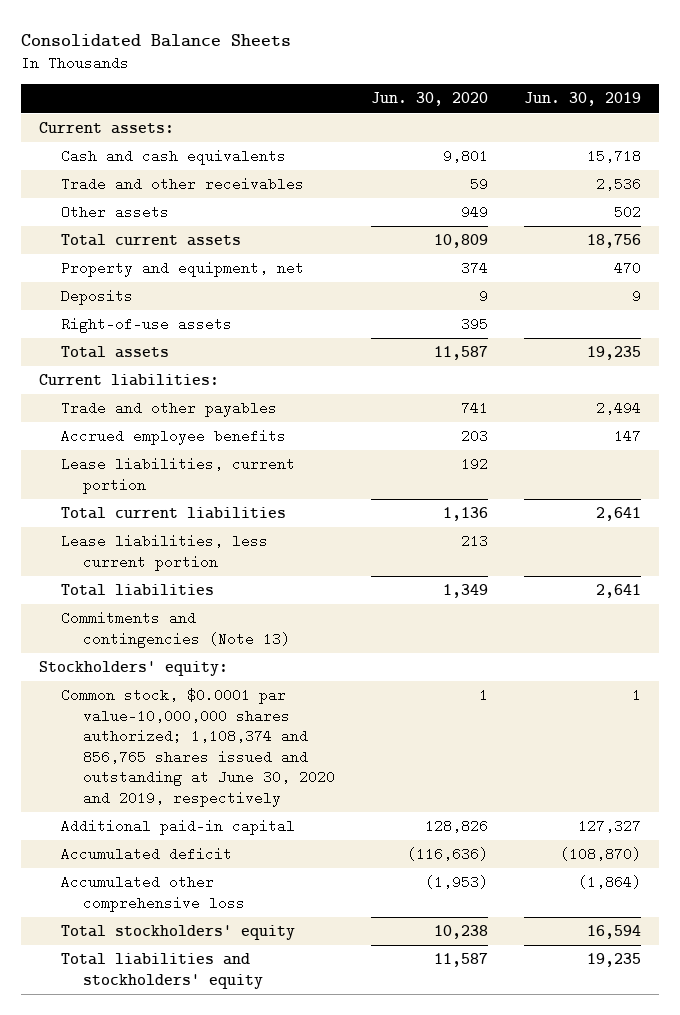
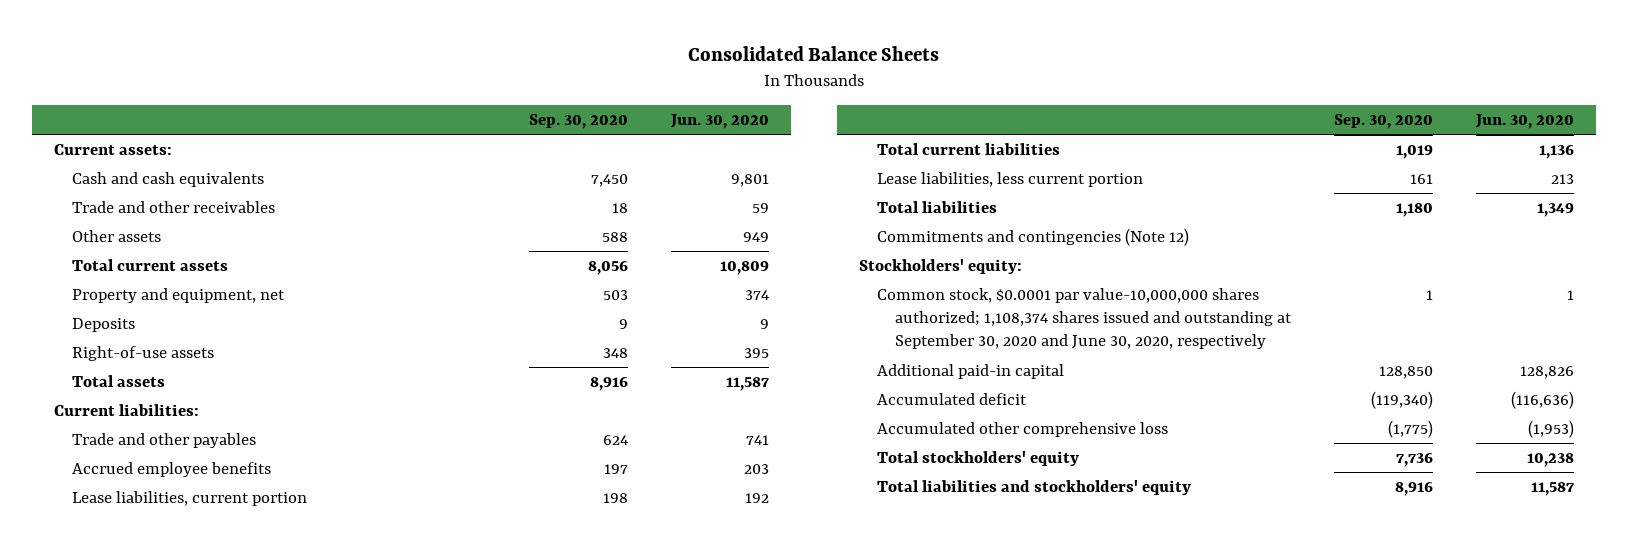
- | Jun. 30, 2020 | Jun. 30, 2019
+ | Sep. 30, 2020 | Jun. 30, 2020
- Commitments and contingencies (Note 13)
+ Commitments and contingencies (Note 12)
- Common stock, $0.0001 par value-10,000,000 shares authorized; 1,108,374 and 856,765 shares issued and outstanding at June 30, 2020 and 2019, respectively | 1 | 1
+ Common stock, $0.0001 par value-10,000,000 shares authorized; 1,108,374 shares issued and outstanding at September 30, 2020 and June 30, 2020, respectively | 1 | 1

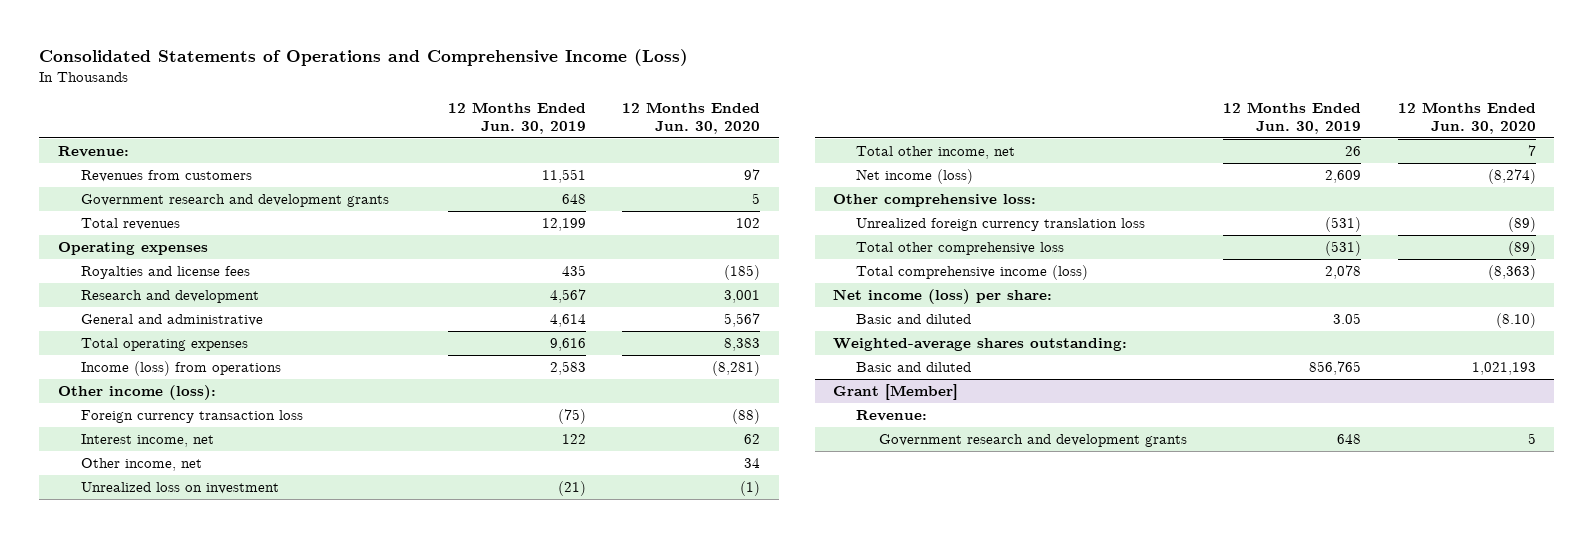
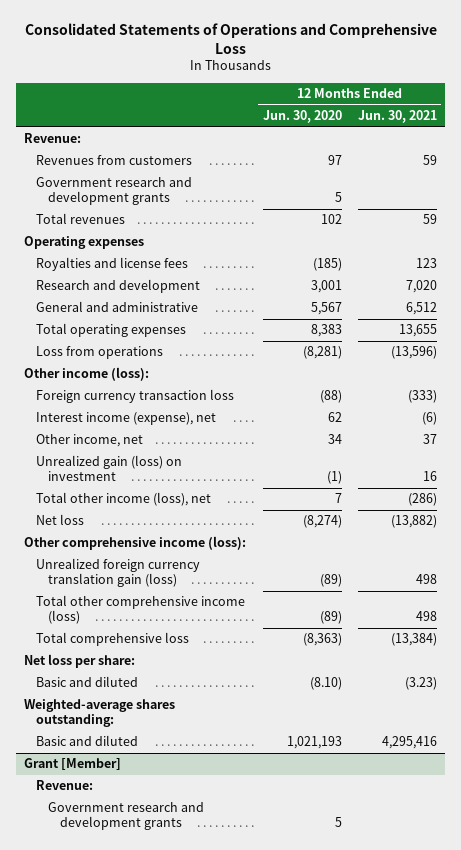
- Consolidated Statements of Operations and Comprehensive Income (Loss)
+ Consolidated Statements of Operations and Comprehensive Loss
- | 12 Months Ended Jun. 30, 2019 | 12 Months Ended Jun. 30, 2020
+ | 12 Months Ended Jun. 30, 2020 | 12 Months Ended Jun. 30, 2021
- Income (loss) from operations | 2,583 | (8,281)
+ Loss from operations | (8,281) | (13,596)
- Interest income, net | 122 | 62
+ Interest income (expense), net | 62 | (6)
- Unrealized loss on investment | (21) | (1)
- Total other income, net | 26 | 7
- Net income (loss) | 2,609 | (8,274)
- Other comprehensive loss:
- Unrealized foreign currency translation loss | (531) | (89)
- Total other comprehensive loss | (531) | (89)
- Total comprehensive income (loss) | 2,078 | (8,363)
- Net income (loss) per share:
+ Unrealized gain (loss) on investment | (1) | 16
+ Total other income (loss), net | 7 | (286)
+ Net loss | (8,274) | (13,882)
+ Other comprehensive income (loss):
+ Unrealized foreign currency translation gain (loss) | (89) | 498
+ Total other comprehensive income (loss) | (89) | 498
+ Total comprehensive loss | (8,363) | (13,384)
+ Net loss per share:

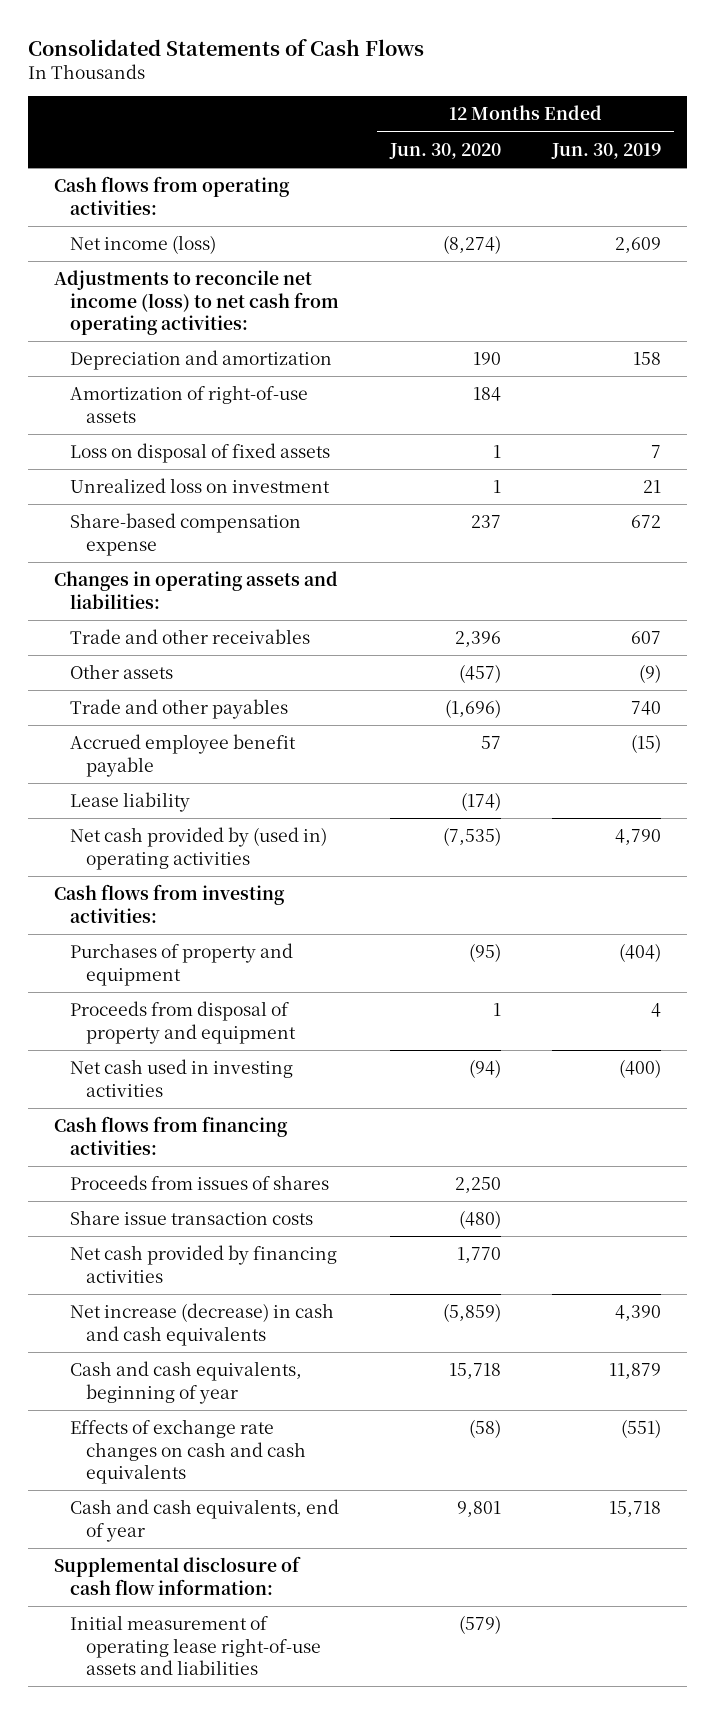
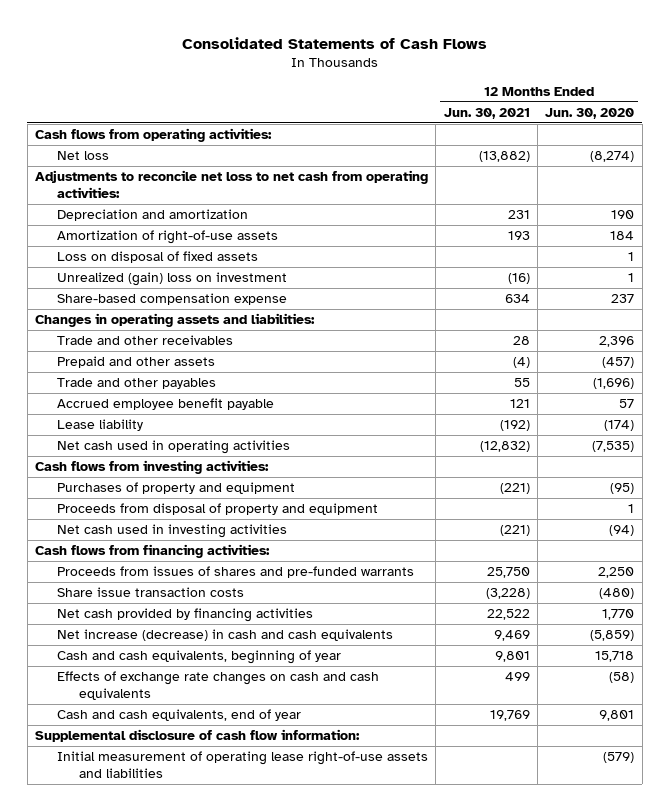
- | 12 Months Ended Jun. 30, 2020 | 12 Months Ended Jun. 30, 2019
+ | 12 Months Ended Jun. 30, 2021 | 12 Months Ended Jun. 30, 2020
- Net income (loss) | (8,274) | 2,609
- Adjustments to reconcile net income (loss) to net cash from operating activities:
+ Net loss | (13,882) | (8,274)
+ Adjustments to reconcile net loss to net cash from operating activities:
- Unrealized loss on investment | 1 | 21
+ Unrealized (gain) loss on investment | (16) | 1
- Other assets | (457) | (9)
+ Prepaid and other assets | (4) | (457)
- Net cash provided by (used in) operating activities | (7,535) | 4,790
+ Net cash used in operating activities | (12,832) | (7,535)
- Proceeds from issues of shares | 2,250 |
+ Proceeds from issues of shares and pre-funded warrants | 25,750 | 2,250

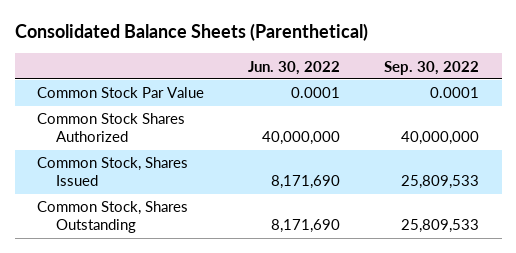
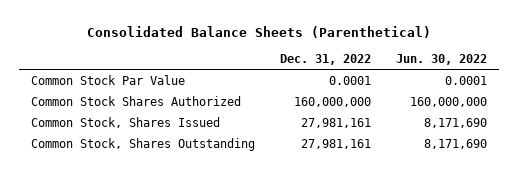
- | Jun. 30, 2022 | Sep. 30, 2022
+ | Dec. 31, 2022 | Jun. 30, 2022
- Common Stock Shares Authorized | 40,000,000 | 40,000,000
+ Common Stock Shares Authorized | 160,000,000 | 160,000,000

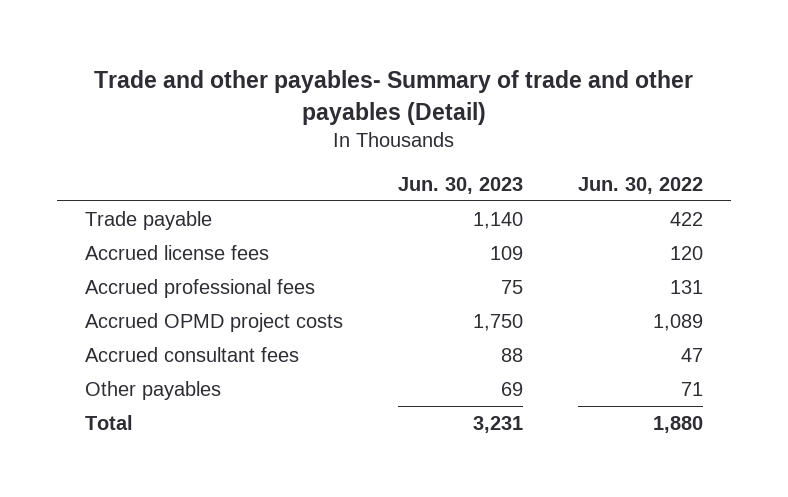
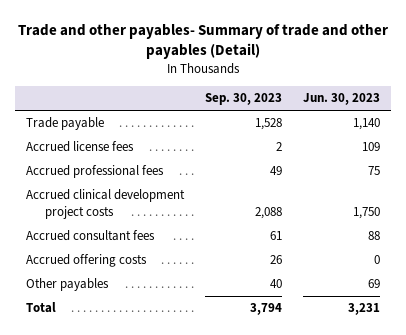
- | Jun. 30, 2023 | Jun. 30, 2022
+ | Sep. 30, 2023 | Jun. 30, 2023
- Accrued OPMD project costs | 1,750 | 1,089
+ Accrued clinical development project costs | 2,088 | 1,750
+ Accrued offering costs | 26 | 0

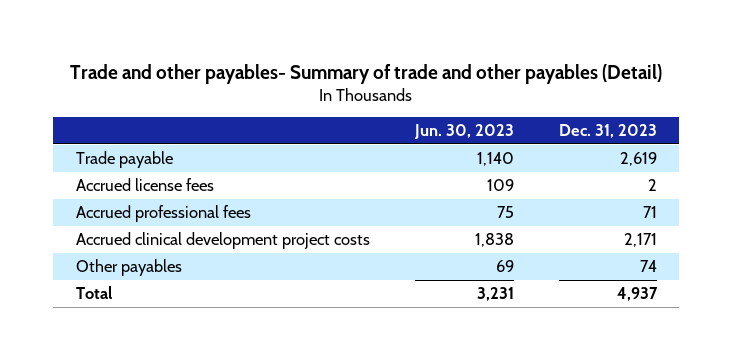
- | Sep. 30, 2023 | Jun. 30, 2023
+ | Jun. 30, 2023 | Dec. 31, 2023
- Accrued clinical development project costs | 2,088 | 1,750
- Accrued consultant fees | 61 | 88
- Accrued offering costs | 26 | 0
+ Accrued clinical development project costs | 1,838 | 2,171

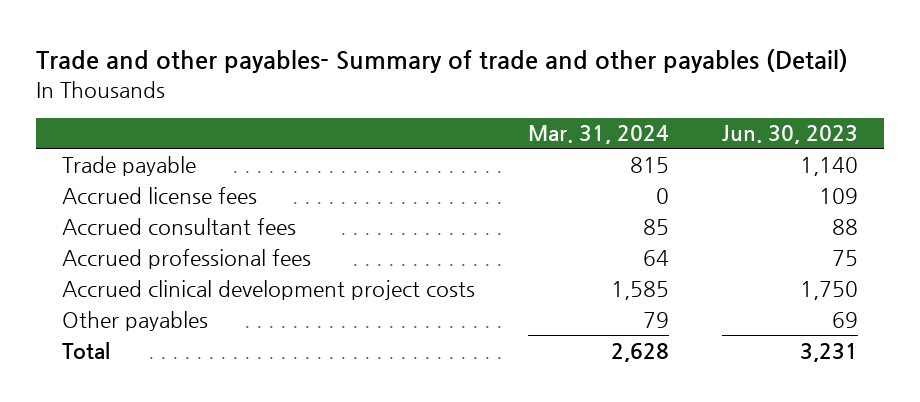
- | Jun. 30, 2023 | Dec. 31, 2023
+ | Mar. 31, 2024 | Jun. 30, 2023
+ Accrued consultant fees | 85 | 88
- Accrued clinical development project costs | 1,838 | 2,171
+ Accrued clinical development project costs | 1,585 | 1,750

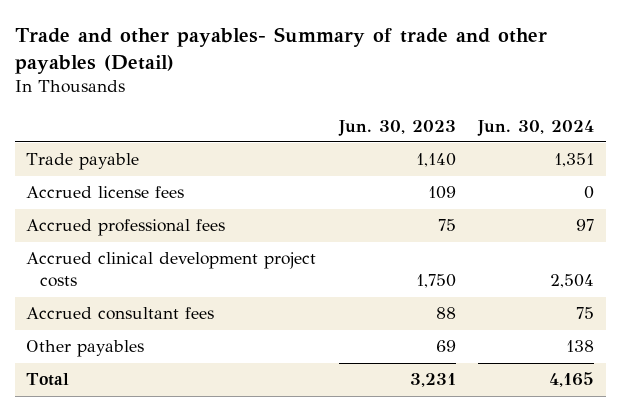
- | Mar. 31, 2024 | Jun. 30, 2023
+ | Jun. 30, 2023 | Jun. 30, 2024
moved down: Accrued consultant fees | 88 | 75

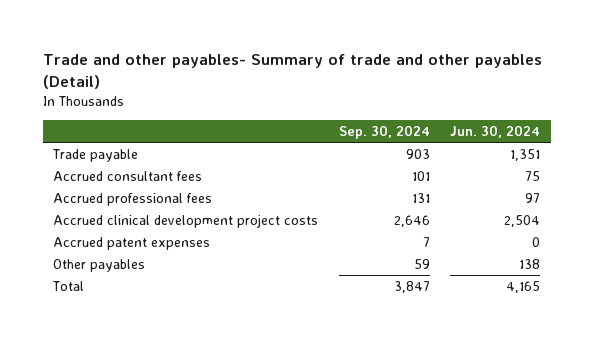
- | Jun. 30, 2023 | Jun. 30, 2024
+ | Sep. 30, 2024 | Jun. 30, 2024
- Accrued license fees | 109 | 0
moved up: Accrued consultant fees | 101 | 75
+ Accrued patent expenses | 7 | 0

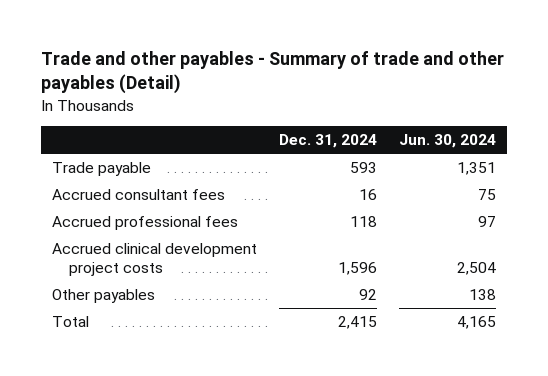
- Trade and other payables- Summary of trade and other payables (Detail)
+ Trade and other payables - Summary of trade and other payables (Detail)
- | Sep. 30, 2024 | Jun. 30, 2024
+ | Dec. 31, 2024 | Jun. 30, 2024
- Accrued patent expenses | 7 | 0

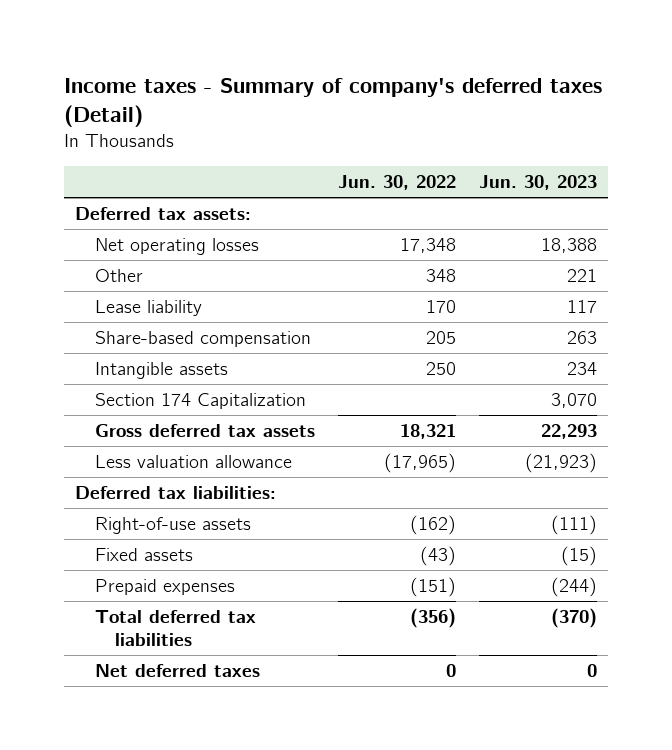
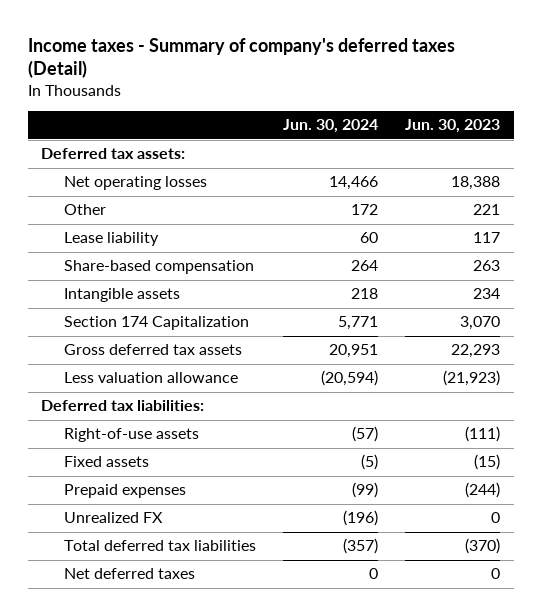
- | Jun. 30, 2022 | Jun. 30, 2023
+ | Jun. 30, 2024 | Jun. 30, 2023
+ Unrealized FX | (196) | 0

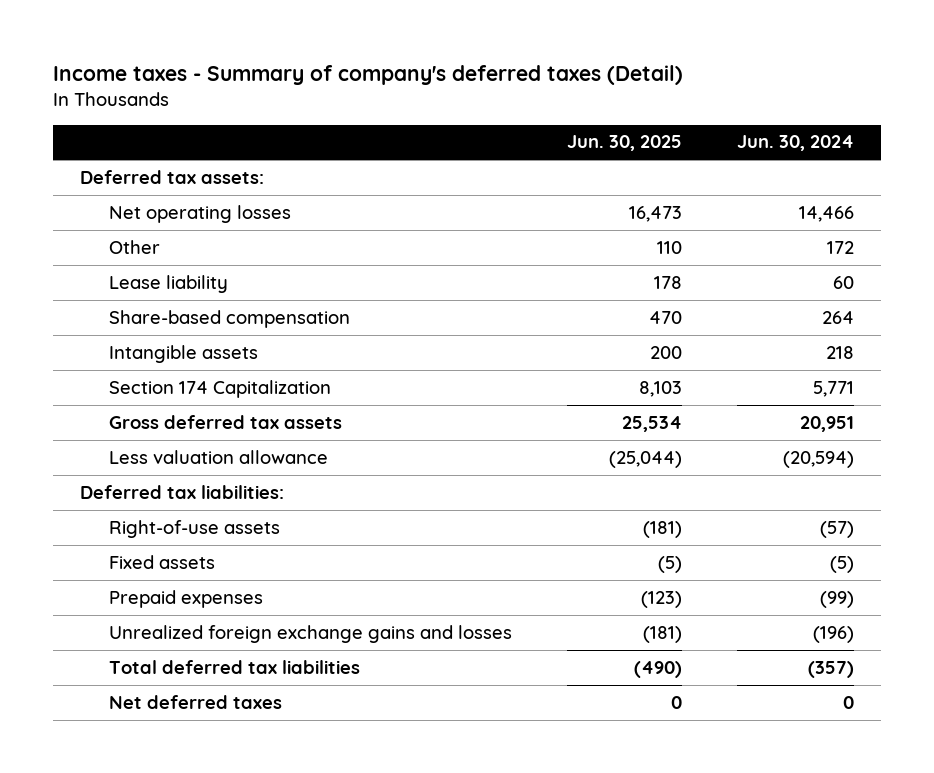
- | Jun. 30, 2024 | Jun. 30, 2023
+ | Jun. 30, 2025 | Jun. 30, 2024
- Unrealized FX | (196) | 0
+ Unrealized foreign exchange gains and losses | (181) | (196)

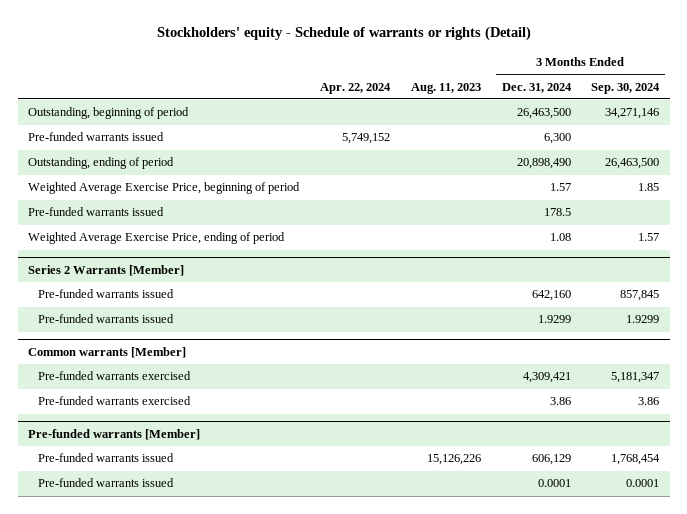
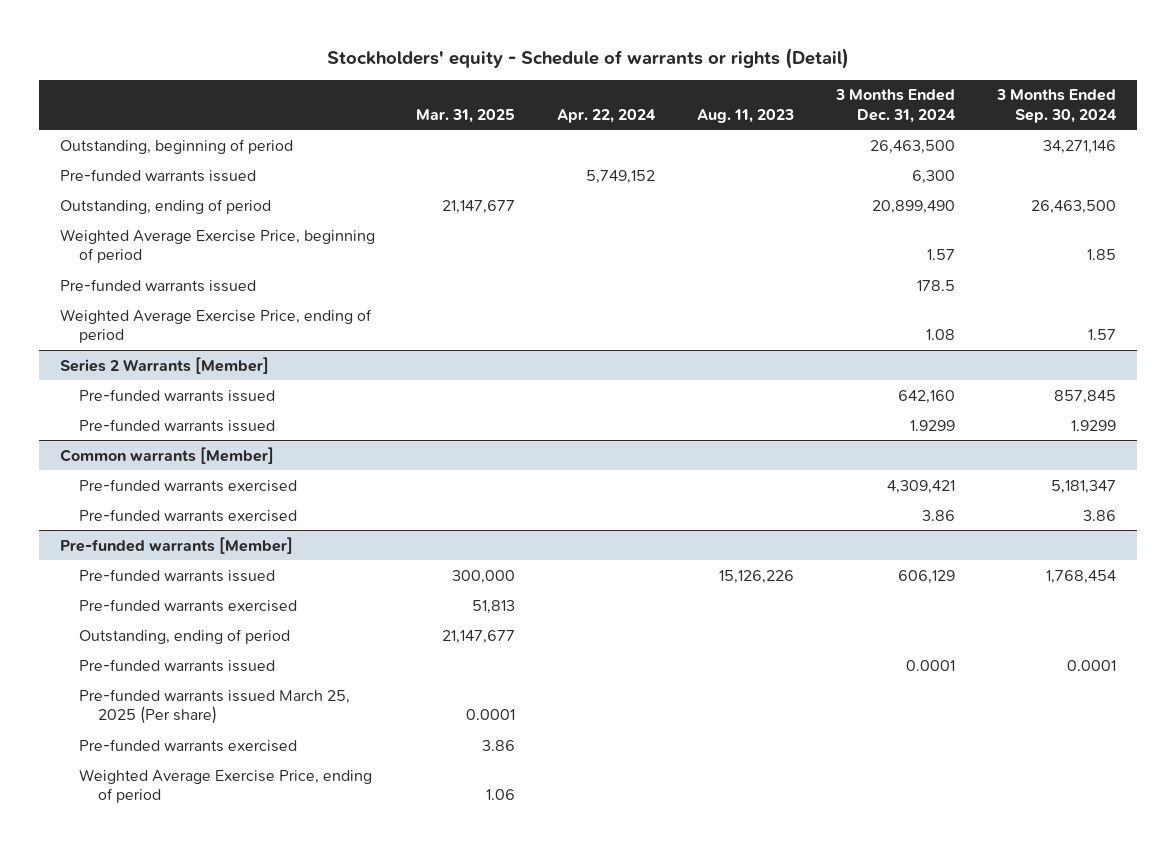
- | Apr. 22, 2024 | Aug. 11, 2023 | 3 Months Ended Dec. 31, 2024 | 3 Months Ended Sep. 30, 2024
+ | Mar. 31, 2025 | Apr. 22, 2024 | Aug. 11, 2023 | 3 Months Ended Dec. 31, 2024 | 3 Months Ended Sep. 30, 2024
- Outstanding, ending of period | | | 20,898,490 | 26,463,500
+ Outstanding, ending of period | 21,147,677 | | | 20,899,490 | 26,463,500
@ Pre-funded warrants [Member]
+ Pre-funded warrants exercised | 51,813 | | | |
+ Outstanding, ending of period | 21,147,677 | | | |
+ Pre-funded warrants issued March 25, 2025 (Per share) | 0.0001 | | | |
+ Pre-funded warrants exercised | 3.86 | | | |
+ Weighted Average Exercise Price, ending of period | 1.06 | | | |

